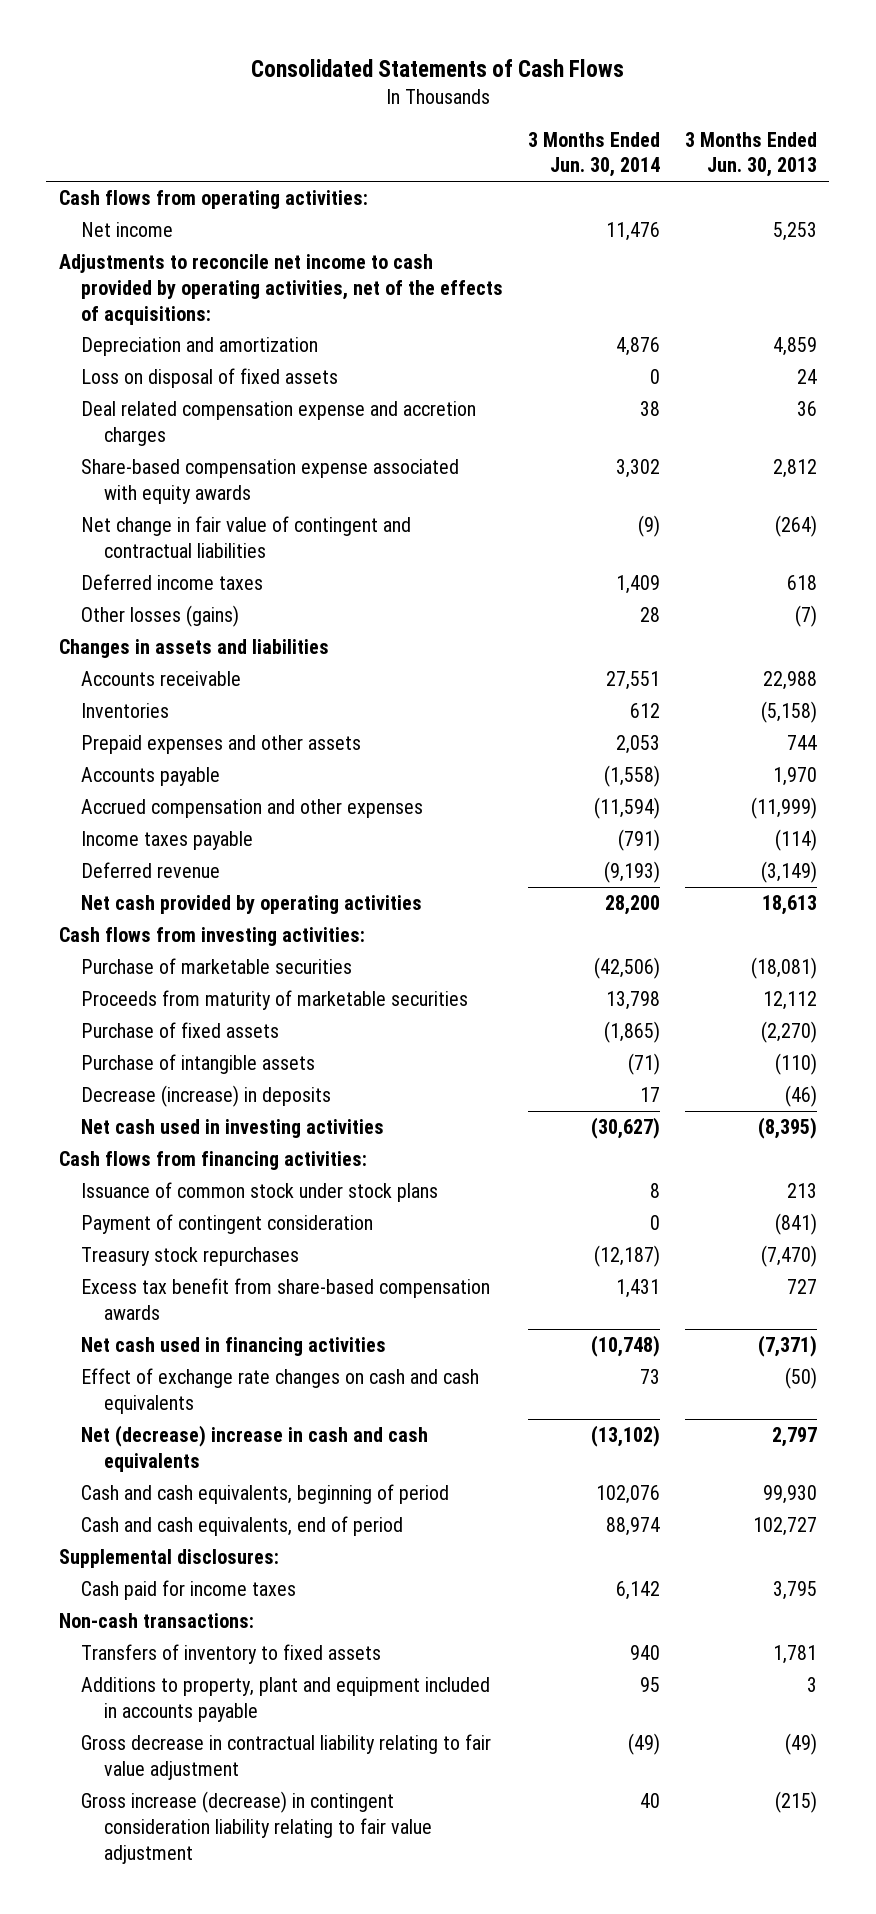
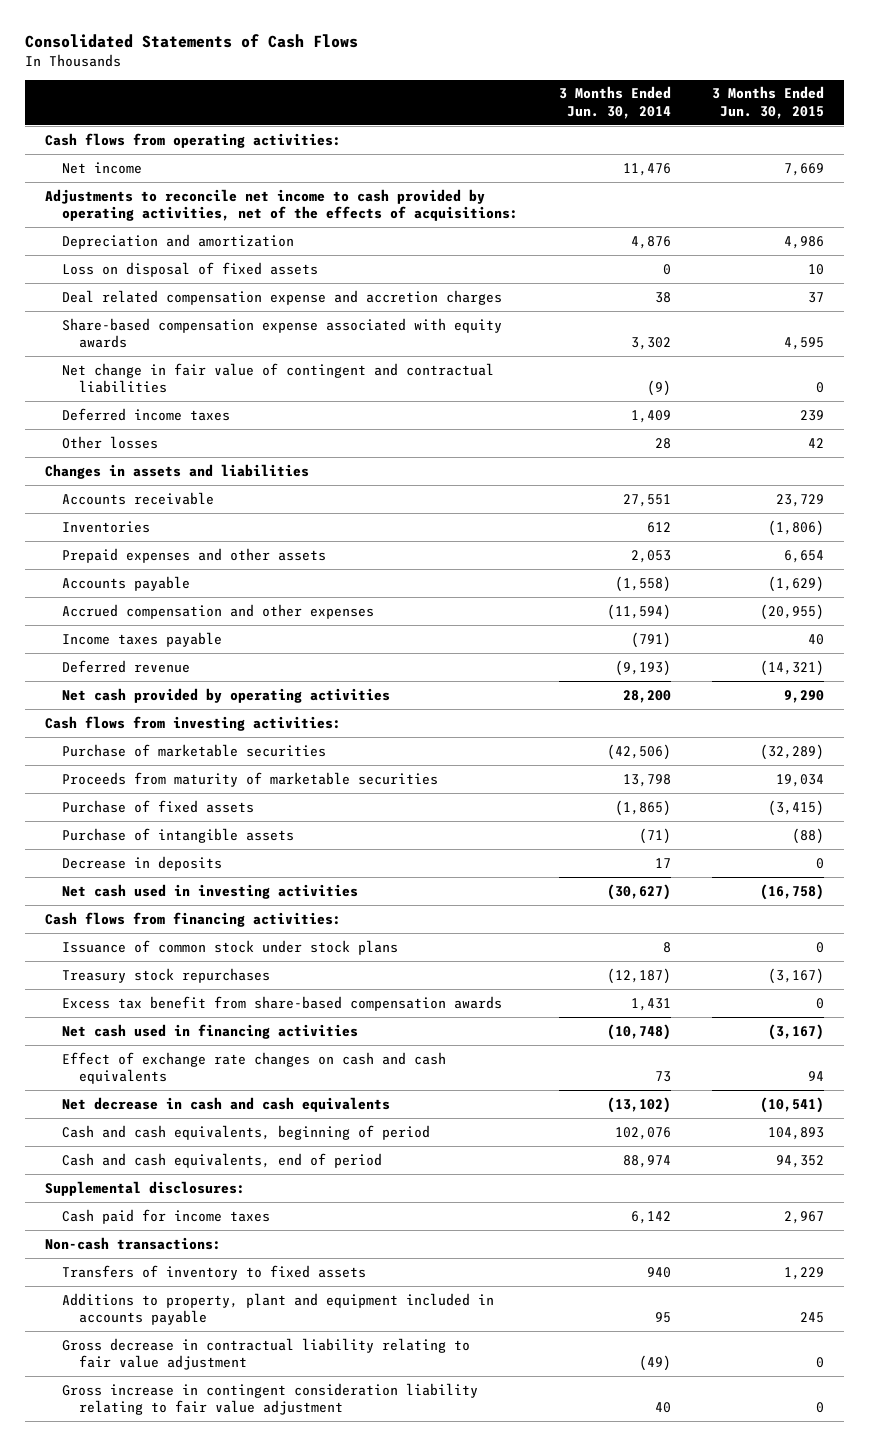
- | 3 Months Ended Jun. 30, 2014 | 3 Months Ended Jun. 30, 2013
+ | 3 Months Ended Jun. 30, 2014 | 3 Months Ended Jun. 30, 2015
- Other losses (gains) | 28 | (7)
+ Other losses | 28 | 42
- Decrease (increase) in deposits | 17 | (46)
+ Decrease in deposits | 17 | 0
- Payment of contingent consideration | 0 | (841)
- Net (decrease) increase in cash and cash equivalents | (13,102) | 2,797
+ Net decrease in cash and cash equivalents | (13,102) | (10,541)
- Gross increase (decrease) in contingent consideration liability relating to fair value adjustment | 40 | (215)
+ Gross increase in contingent consideration liability relating to fair value adjustment | 40 | 0

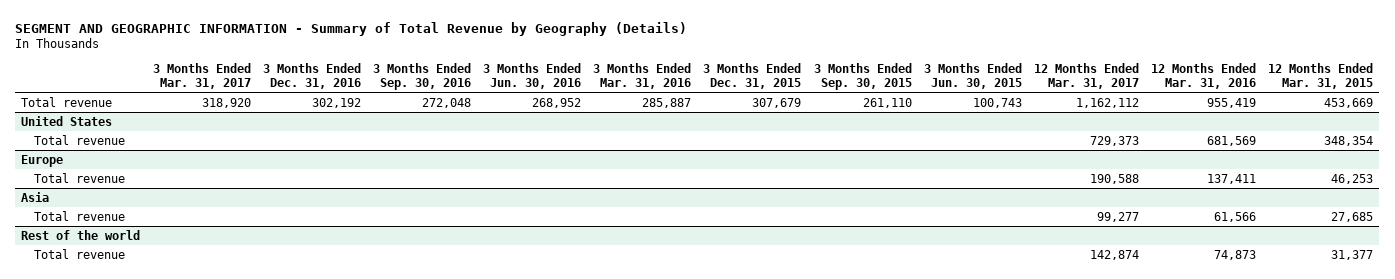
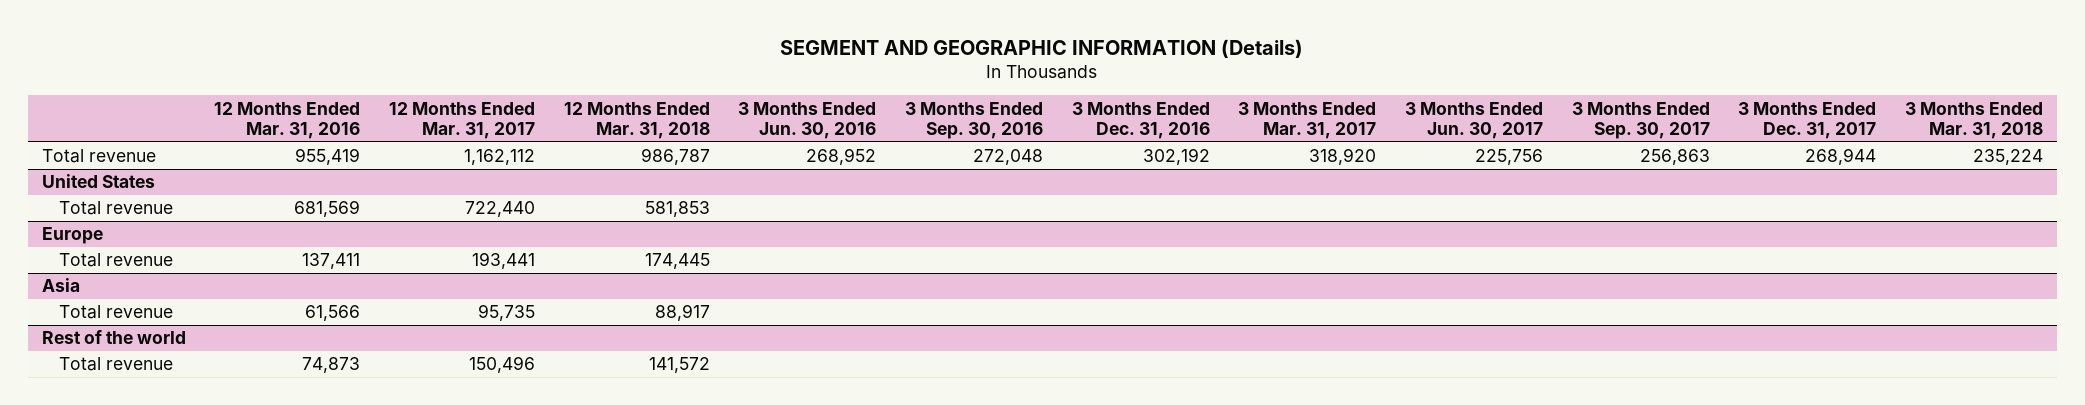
- SEGMENT AND GEOGRAPHIC INFORMATION - Summary of Total Revenue by Geography (Details)
+ SEGMENT AND GEOGRAPHIC INFORMATION (Details)
- | 3 Months Ended Mar. 31, 2017 | 3 Months Ended Dec. 31, 2016 | 3 Months Ended Sep. 30, 2016 | 3 Months Ended Jun. 30, 2016 | 3 Months Ended Mar. 31, 2016 | 3 Months Ended Dec. 31, 2015 | 3 Months Ended Sep. 30, 2015 | 3 Months Ended Jun. 30, 2015 | 12 Months Ended Mar. 31, 2017 | 12 Months Ended Mar. 31, 2016 | 12 Months Ended Mar. 31, 2015
+ | 12 Months Ended Mar. 31, 2016 | 12 Months Ended Mar. 31, 2017 | 12 Months Ended Mar. 31, 2018 | 3 Months Ended Jun. 30, 2016 | 3 Months Ended Sep. 30, 2016 | 3 Months Ended Dec. 31, 2016 | 3 Months Ended Mar. 31, 2017 | 3 Months Ended Jun. 30, 2017 | 3 Months Ended Sep. 30, 2017 | 3 Months Ended Dec. 31, 2017 | 3 Months Ended Mar. 31, 2018
@ United States
- Total revenue | | | | | | | | | 729,373 | 681,569 | 348,354
+ Total revenue | 681,569 | 722,440 | 581,853 | | | | | | | |
@ Europe
- Total revenue | | | | | | | | | 190,588 | 137,411 | 46,253
+ Total revenue | 137,411 | 193,441 | 174,445 | | | | | | | |
@ Asia
- Total revenue | | | | | | | | | 99,277 | 61,566 | 27,685
+ Total revenue | 61,566 | 95,735 | 88,917 | | | | | | | |
@ Rest of the world
- Total revenue | | | | | | | | | 142,874 | 74,873 | 31,377
+ Total revenue | 74,873 | 150,496 | 141,572 | | | | | | | |

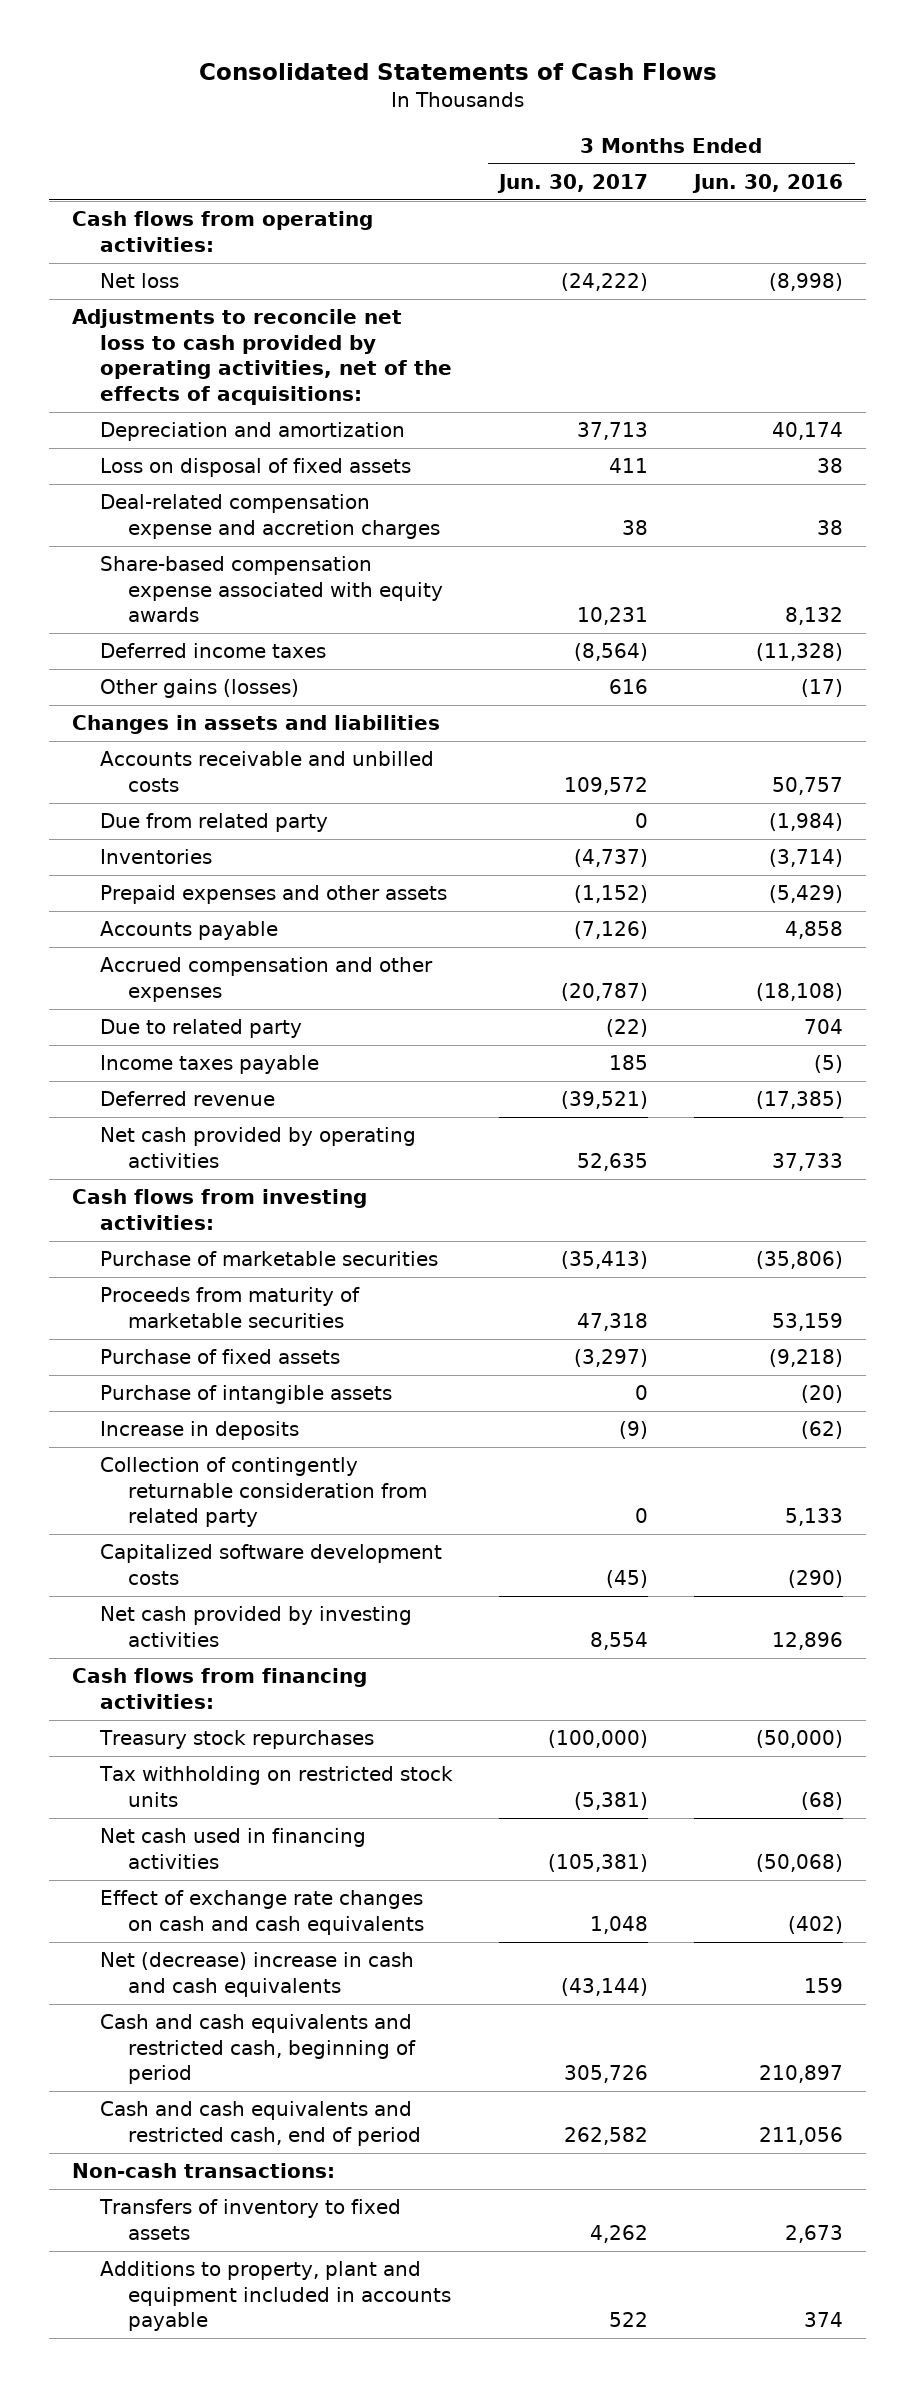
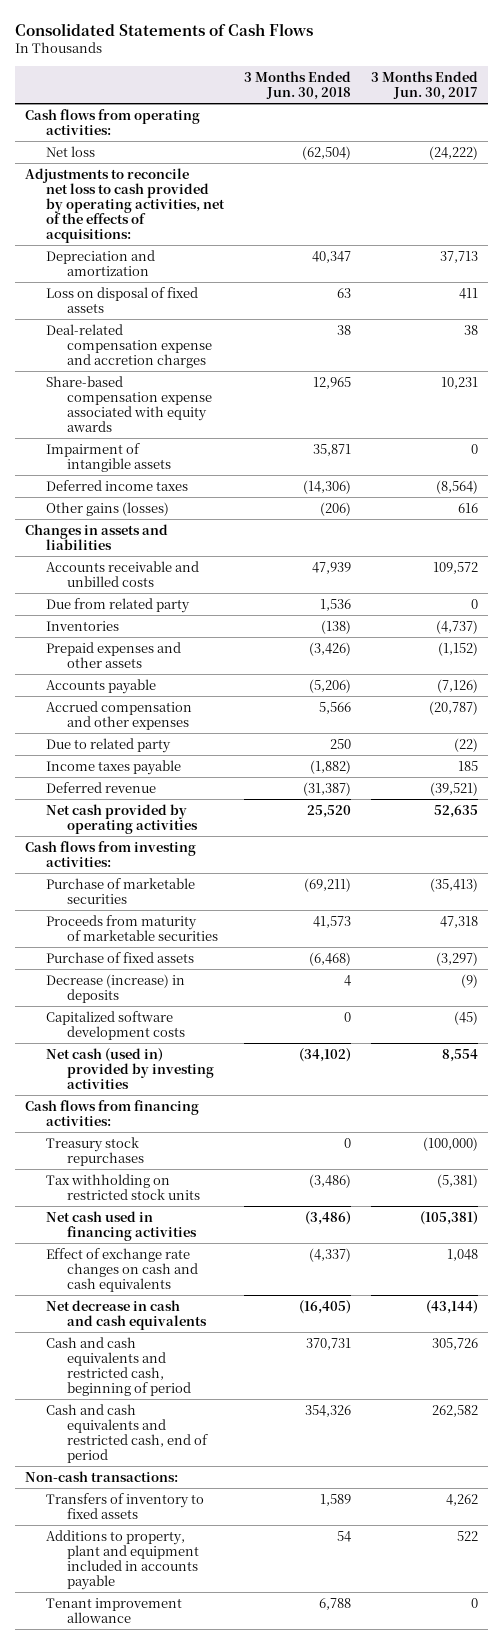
- | 3 Months Ended Jun. 30, 2017 | 3 Months Ended Jun. 30, 2016
+ | 3 Months Ended Jun. 30, 2018 | 3 Months Ended Jun. 30, 2017
+ Impairment of intangible assets | 35,871 | 0
- Purchase of intangible assets | 0 | (20)
- Increase in deposits | (9) | (62)
- Collection of contingently returnable consideration from related party | 0 | 5,133
+ Decrease (increase) in deposits | 4 | (9)
- Net cash provided by investing activities | 8,554 | 12,896
+ Net cash (used in) provided by investing activities | (34,102) | 8,554
- Net (decrease) increase in cash and cash equivalents | (43,144) | 159
+ Net decrease in cash and cash equivalents | (16,405) | (43,144)
+ Tenant improvement allowance | 6,788 | 0

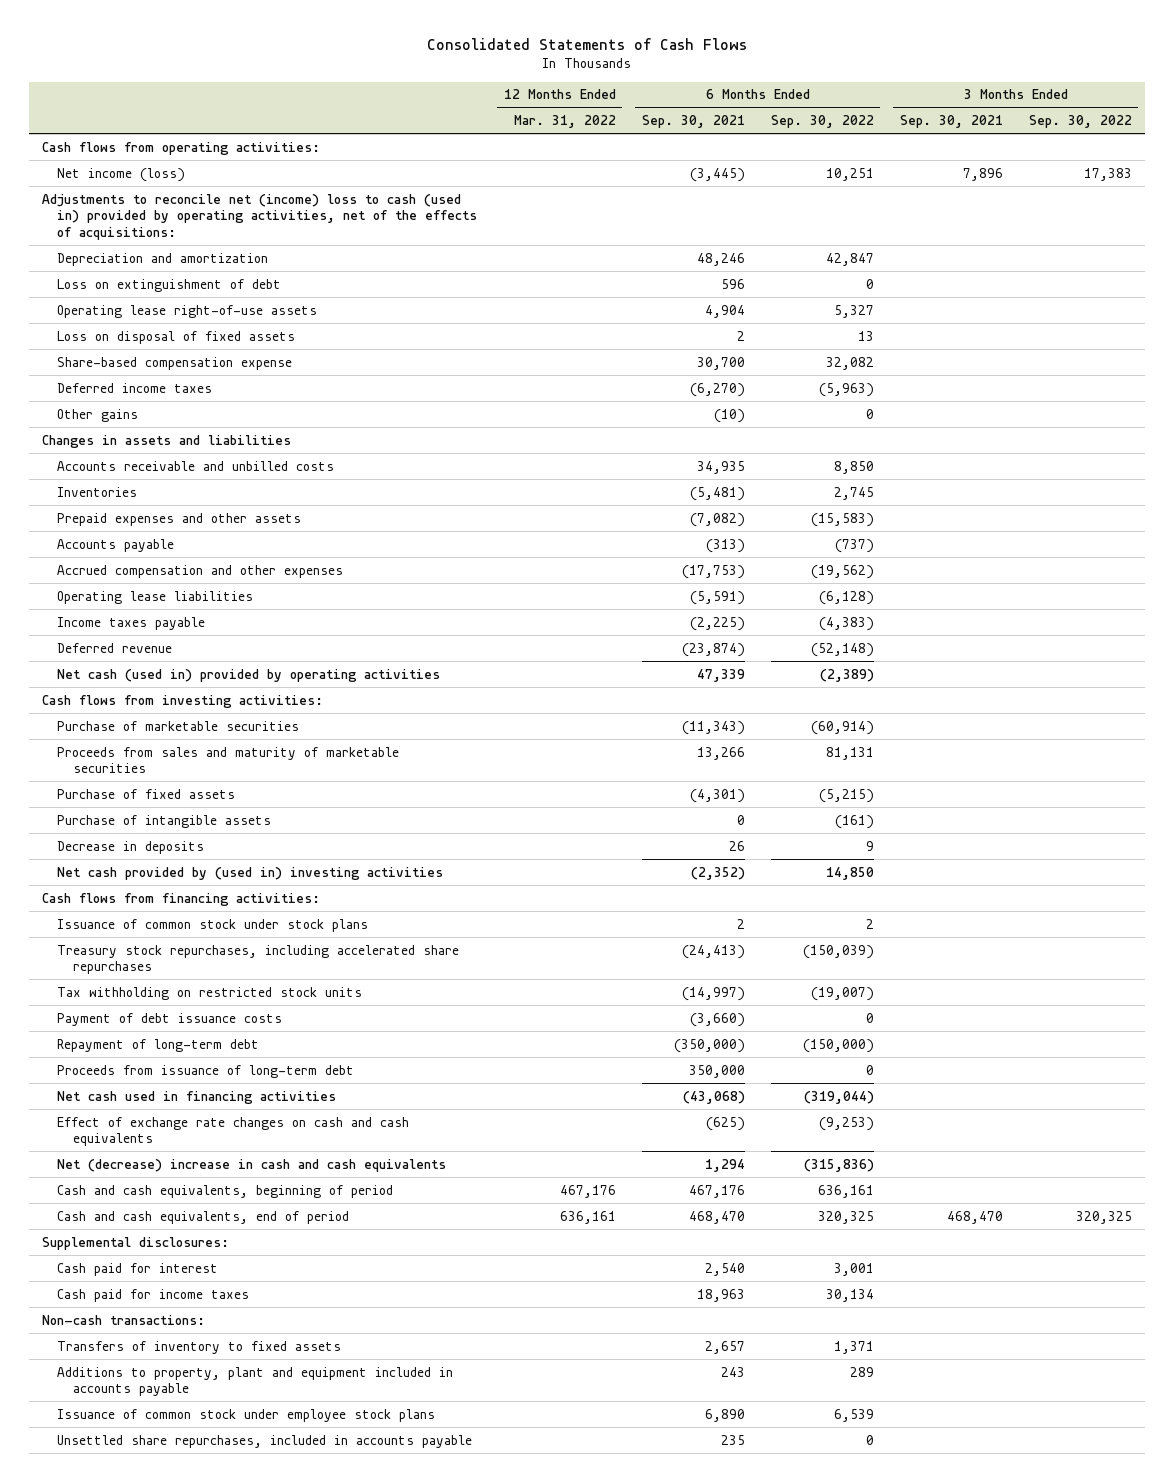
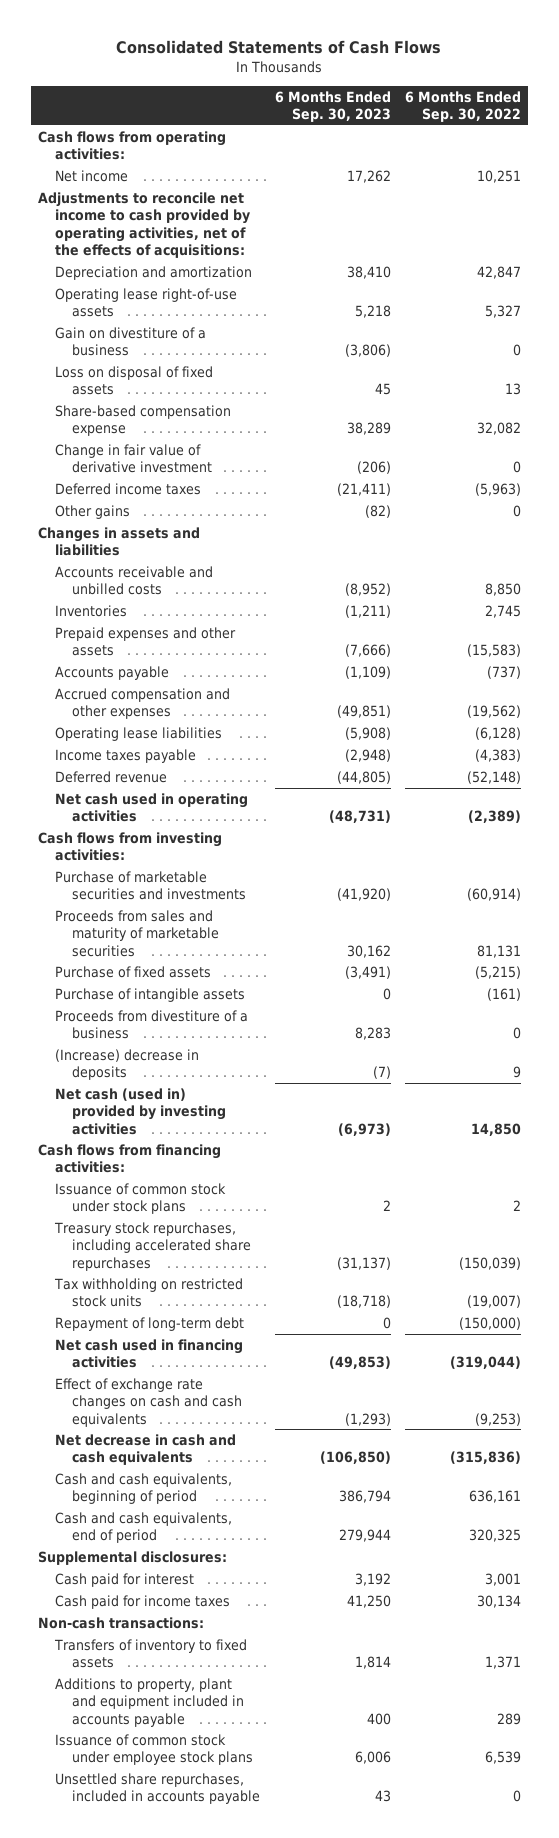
- | 12 Months Ended Mar. 31, 2022 | 6 Months Ended Sep. 30, 2021 | 6 Months Ended Sep. 30, 2022 | 3 Months Ended Sep. 30, 2021 | 3 Months Ended Sep. 30, 2022
+ | 6 Months Ended Sep. 30, 2023 | 6 Months Ended Sep. 30, 2022
- Net income (loss) | | (3,445) | 10,251 | 7,896 | 17,383
- Adjustments to reconcile net (income) loss to cash (used in) provided by operating activities, net of the effects of acquisitions:
+ Net income | 17,262 | 10,251
+ Adjustments to reconcile net income to cash provided by operating activities, net of the effects of acquisitions:
- Loss on extinguishment of debt | | 596 | 0 | |
+ Gain on divestiture of a business | (3,806) | 0
+ Change in fair value of derivative investment | (206) | 0
- Net cash (used in) provided by operating activities | | 47,339 | (2,389) | |
+ Net cash used in operating activities | (48,731) | (2,389)
- Purchase of marketable securities | | (11,343) | (60,914) | |
+ Purchase of marketable securities and investments | (41,920) | (60,914)
- Decrease in deposits | | 26 | 9 | |
- Net cash provided by (used in) investing activities | | (2,352) | 14,850 | |
+ Proceeds from divestiture of a business | 8,283 | 0
+ (Increase) decrease in deposits | (7) | 9
+ Net cash (used in) provided by investing activities | (6,973) | 14,850
- Payment of debt issuance costs | | (3,660) | 0 | |
- Proceeds from issuance of long-term debt | | 350,000 | 0 | |
- Net (decrease) increase in cash and cash equivalents | | 1,294 | (315,836) | |
+ Net decrease in cash and cash equivalents | (106,850) | (315,836)

